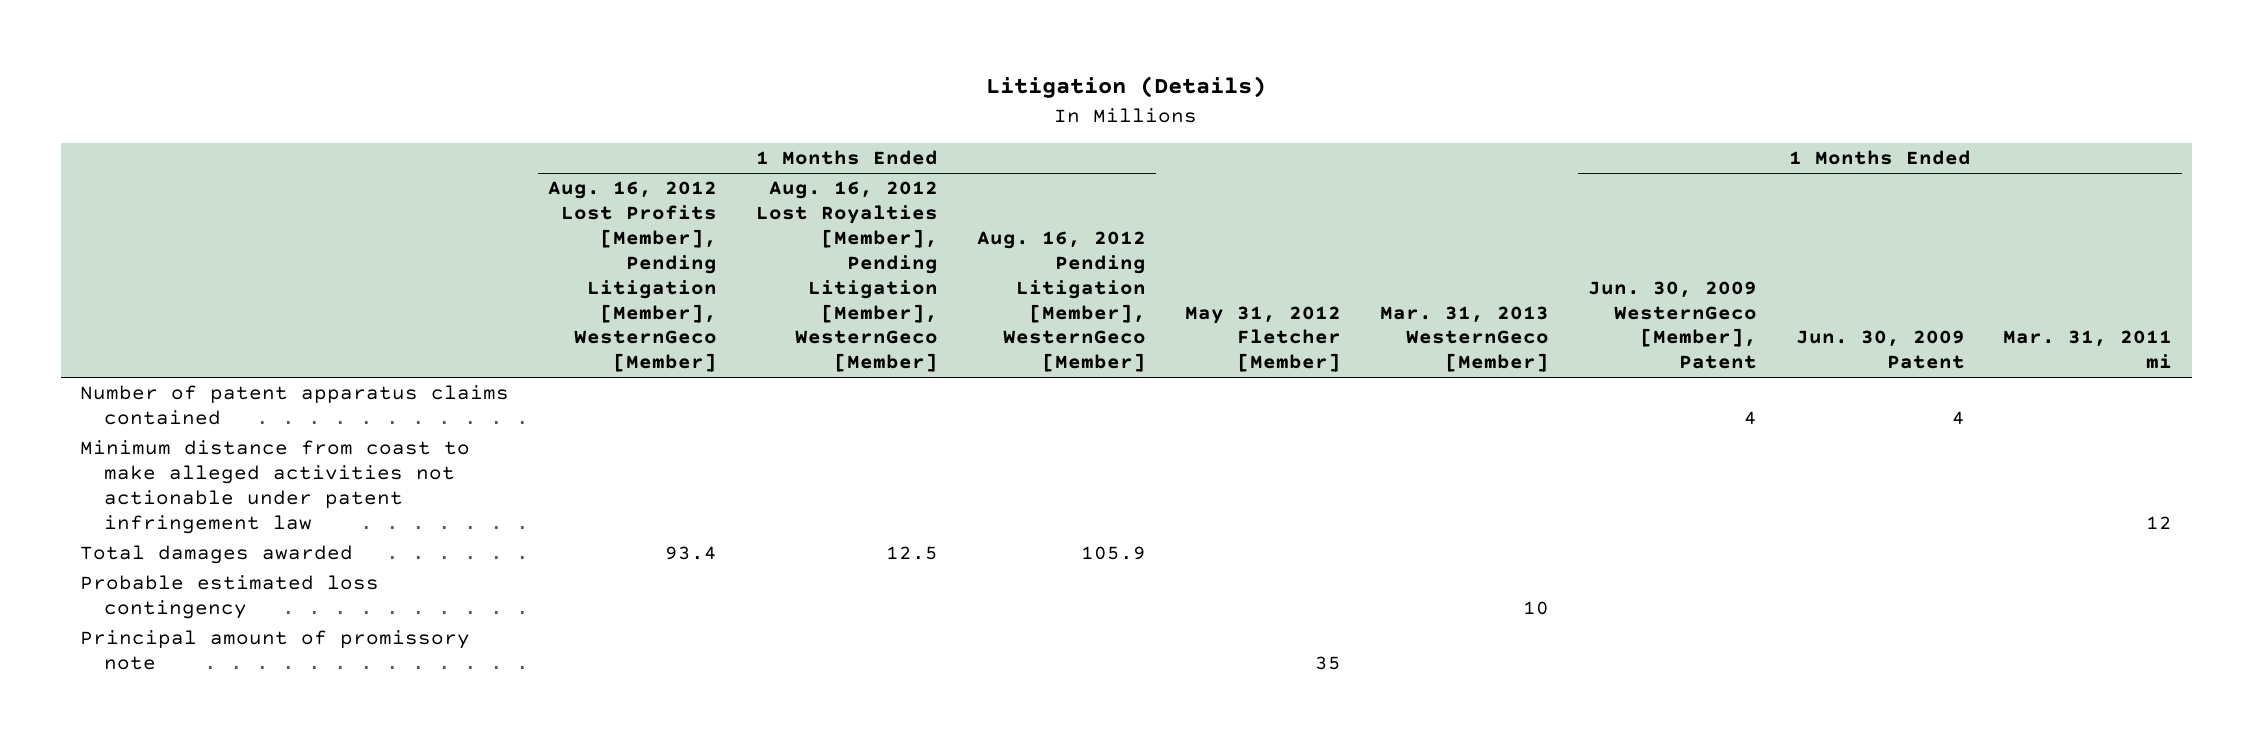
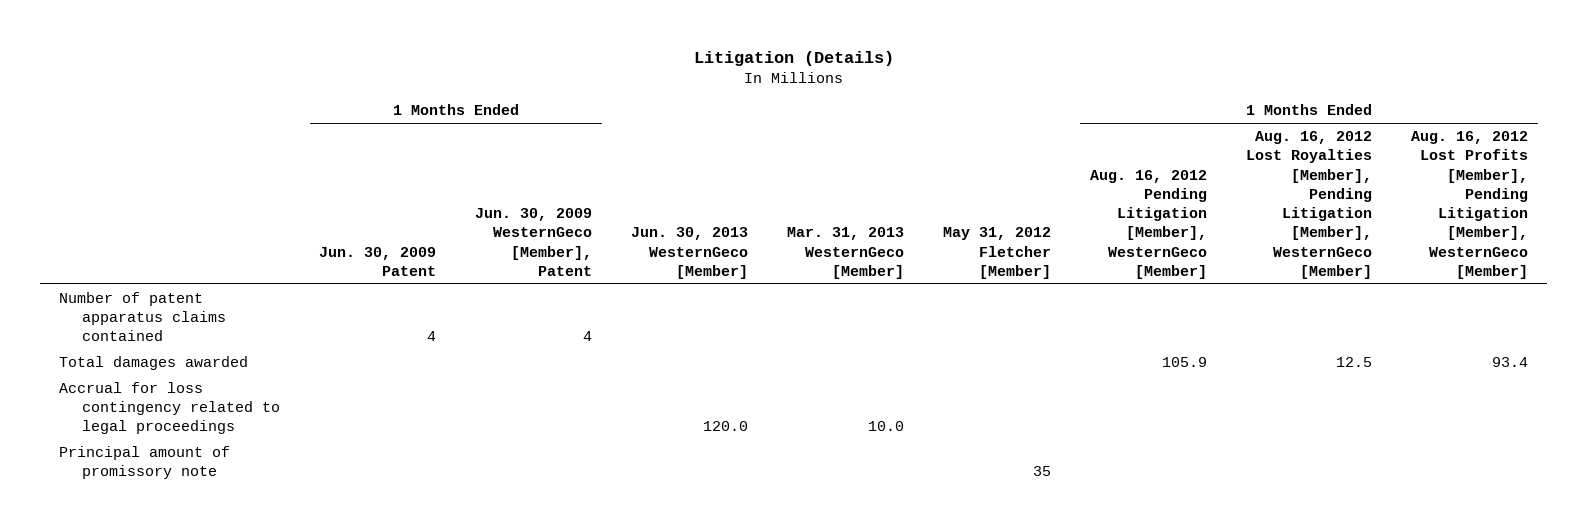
- | 1 Months Ended Aug. 16, 2012 Lost Profits [Member], Pending Litigation [Member], WesternGeco [Member] | 1 Months Ended Aug. 16, 2012 Lost Royalties [Member], Pending Litigation [Member], WesternGeco [Member] | 1 Months Ended Aug. 16, 2012 Pending Litigation [Member], WesternGeco [Member] | May 31, 2012 Fletcher [Member] | Mar. 31, 2013 WesternGeco [Member] | 1 Months Ended Jun. 30, 2009 WesternGeco [Member], Patent | 1 Months Ended Jun. 30, 2009 Patent | 1 Months Ended Mar. 31, 2011 mi
+ | 1 Months Ended Jun. 30, 2009 Patent | 1 Months Ended Jun. 30, 2009 WesternGeco [Member], Patent | Jun. 30, 2013 WesternGeco [Member] | Mar. 31, 2013 WesternGeco [Member] | May 31, 2012 Fletcher [Member] | 1 Months Ended Aug. 16, 2012 Pending Litigation [Member], WesternGeco [Member] | 1 Months Ended Aug. 16, 2012 Lost Royalties [Member], Pending Litigation [Member], WesternGeco [Member] | 1 Months Ended Aug. 16, 2012 Lost Profits [Member], Pending Litigation [Member], WesternGeco [Member]
- Minimum distance from coast to make alleged activities not actionable under patent infringement law | | | | | | | | 12
- Probable estimated loss contingency | | | | | 10 | | |
+ Accrual for loss contingency related to legal proceedings | | | 120.0 | 10.0 | | | |

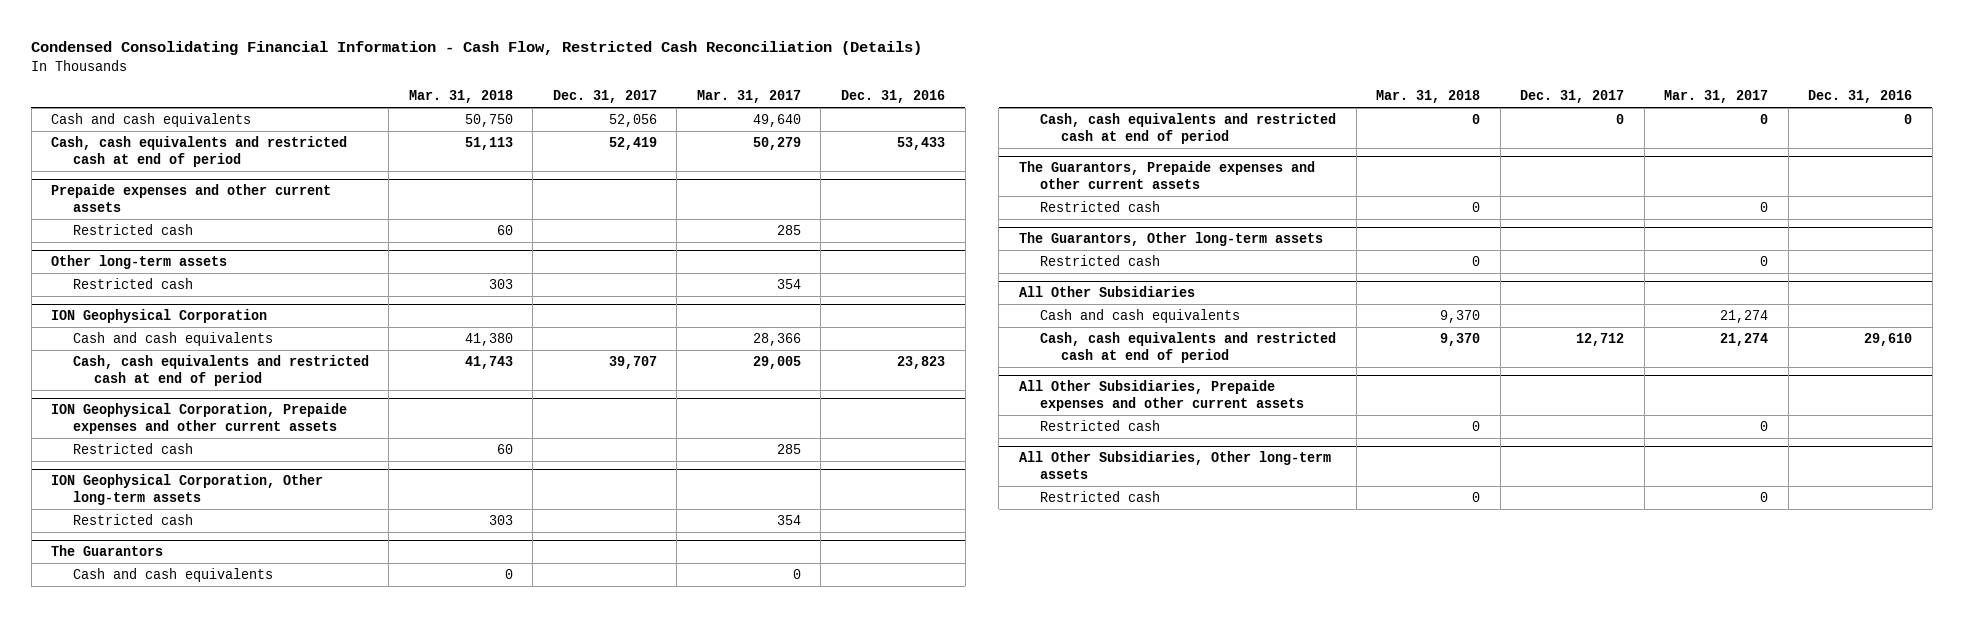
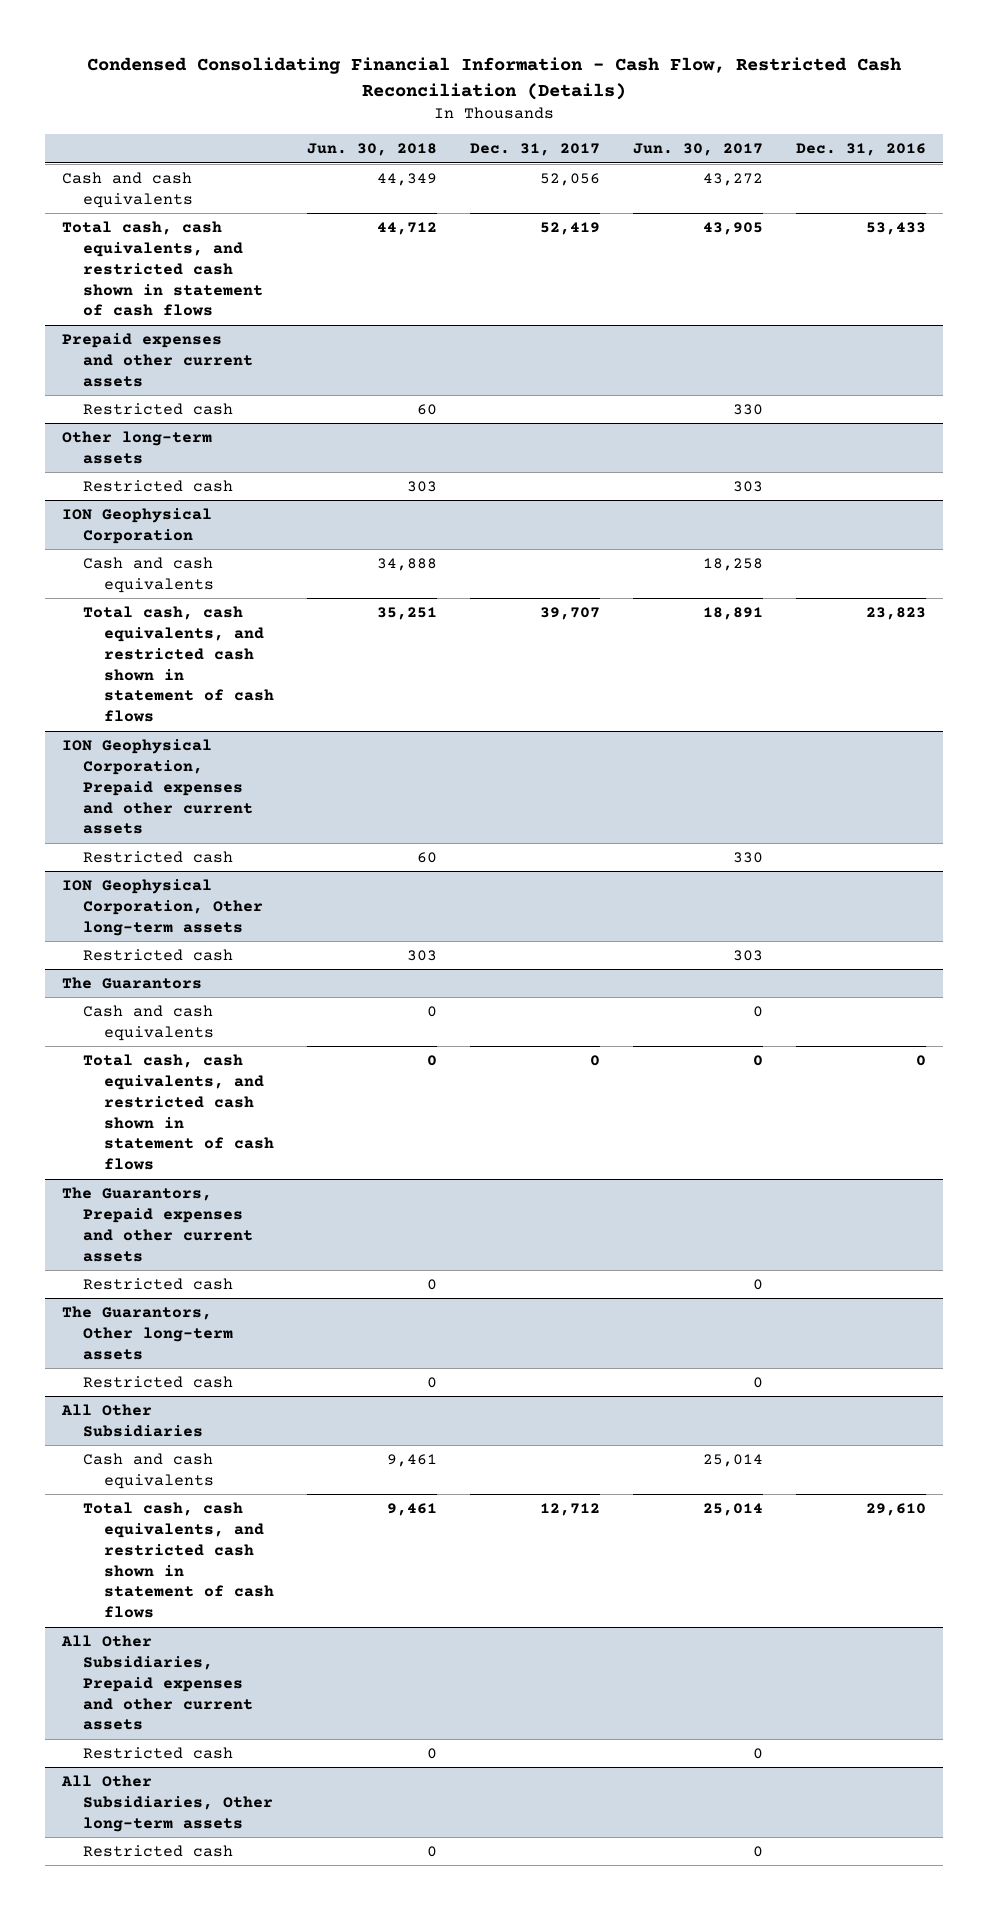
- | Mar. 31, 2018 | Dec. 31, 2017 | Mar. 31, 2017 | Dec. 31, 2016
+ | Jun. 30, 2018 | Dec. 31, 2017 | Jun. 30, 2017 | Dec. 31, 2016
- Cash, cash equivalents and restricted cash at end of period | 51,113 | 52,419 | 50,279 | 53,433
- Prepaide expenses and other current assets
+ Total cash, cash equivalents, and restricted cash shown in statement of cash flows | 44,712 | 52,419 | 43,905 | 53,433
+ Prepaid expenses and other current assets
@ ION Geophysical Corporation
- Cash, cash equivalents and restricted cash at end of period | 41,743 | 39,707 | 29,005 | 23,823
- ION Geophysical Corporation, Prepaide expenses and other current assets
@ ION Geophysical Corporation
+ Total cash, cash equivalents, and restricted cash shown in statement of cash flows | 35,251 | 39,707 | 18,891 | 23,823
+ ION Geophysical Corporation, Prepaid expenses and other current assets
@ The Guarantors
- Cash, cash equivalents and restricted cash at end of period | 0 | 0 | 0 | 0
- The Guarantors, Prepaide expenses and other current assets
@ The Guarantors
+ Total cash, cash equivalents, and restricted cash shown in statement of cash flows | 0 | 0 | 0 | 0
+ The Guarantors, Prepaid expenses and other current assets
@ All Other Subsidiaries
- Cash, cash equivalents and restricted cash at end of period | 9,370 | 12,712 | 21,274 | 29,610
- All Other Subsidiaries, Prepaide expenses and other current assets
@ All Other Subsidiaries
+ Total cash, cash equivalents, and restricted cash shown in statement of cash flows | 9,461 | 12,712 | 25,014 | 29,610
+ All Other Subsidiaries, Prepaid expenses and other current assets

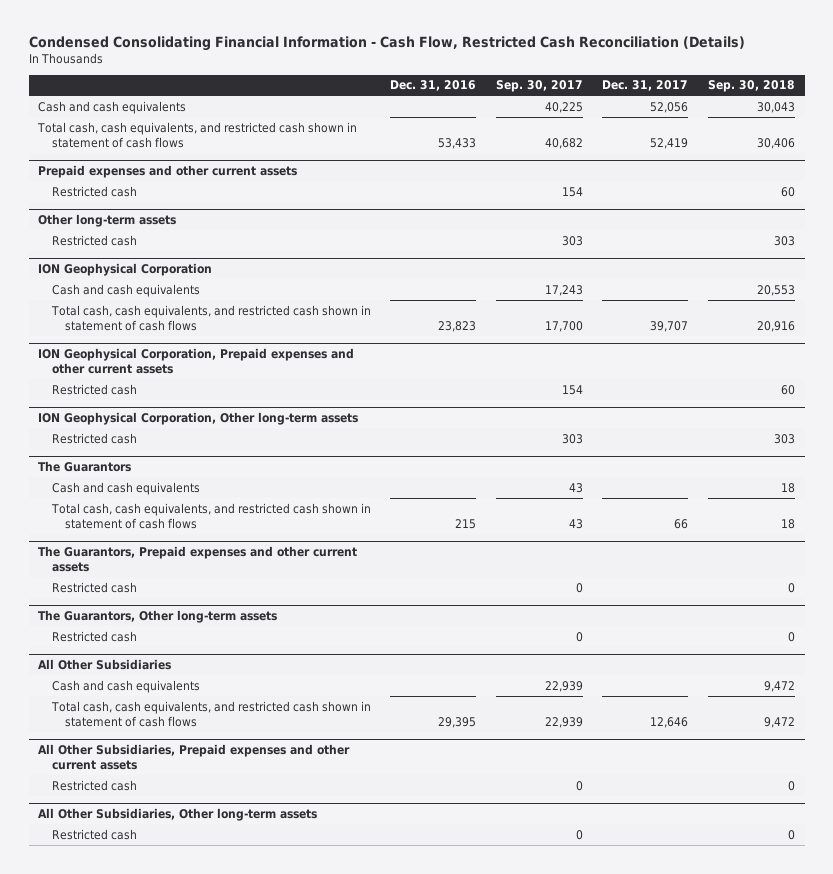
- | Jun. 30, 2018 | Dec. 31, 2017 | Jun. 30, 2017 | Dec. 31, 2016
+ | Dec. 31, 2016 | Sep. 30, 2017 | Dec. 31, 2017 | Sep. 30, 2018
@ The Guarantors
- Total cash, cash equivalents, and restricted cash shown in statement of cash flows | 0 | 0 | 0 | 0
+ Total cash, cash equivalents, and restricted cash shown in statement of cash flows | 215 | 43 | 66 | 18
@ All Other Subsidiaries
- Total cash, cash equivalents, and restricted cash shown in statement of cash flows | 9,461 | 12,712 | 25,014 | 29,610
+ Total cash, cash equivalents, and restricted cash shown in statement of cash flows | 29,395 | 22,939 | 12,646 | 9,472

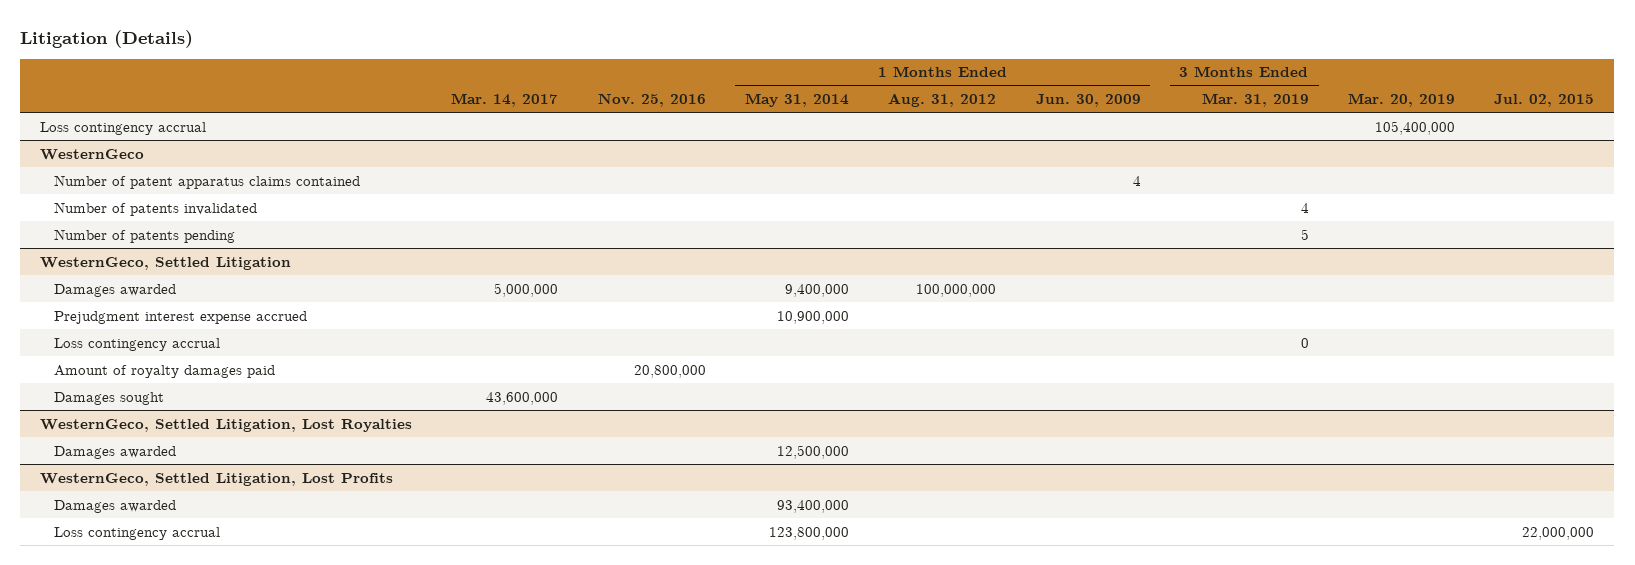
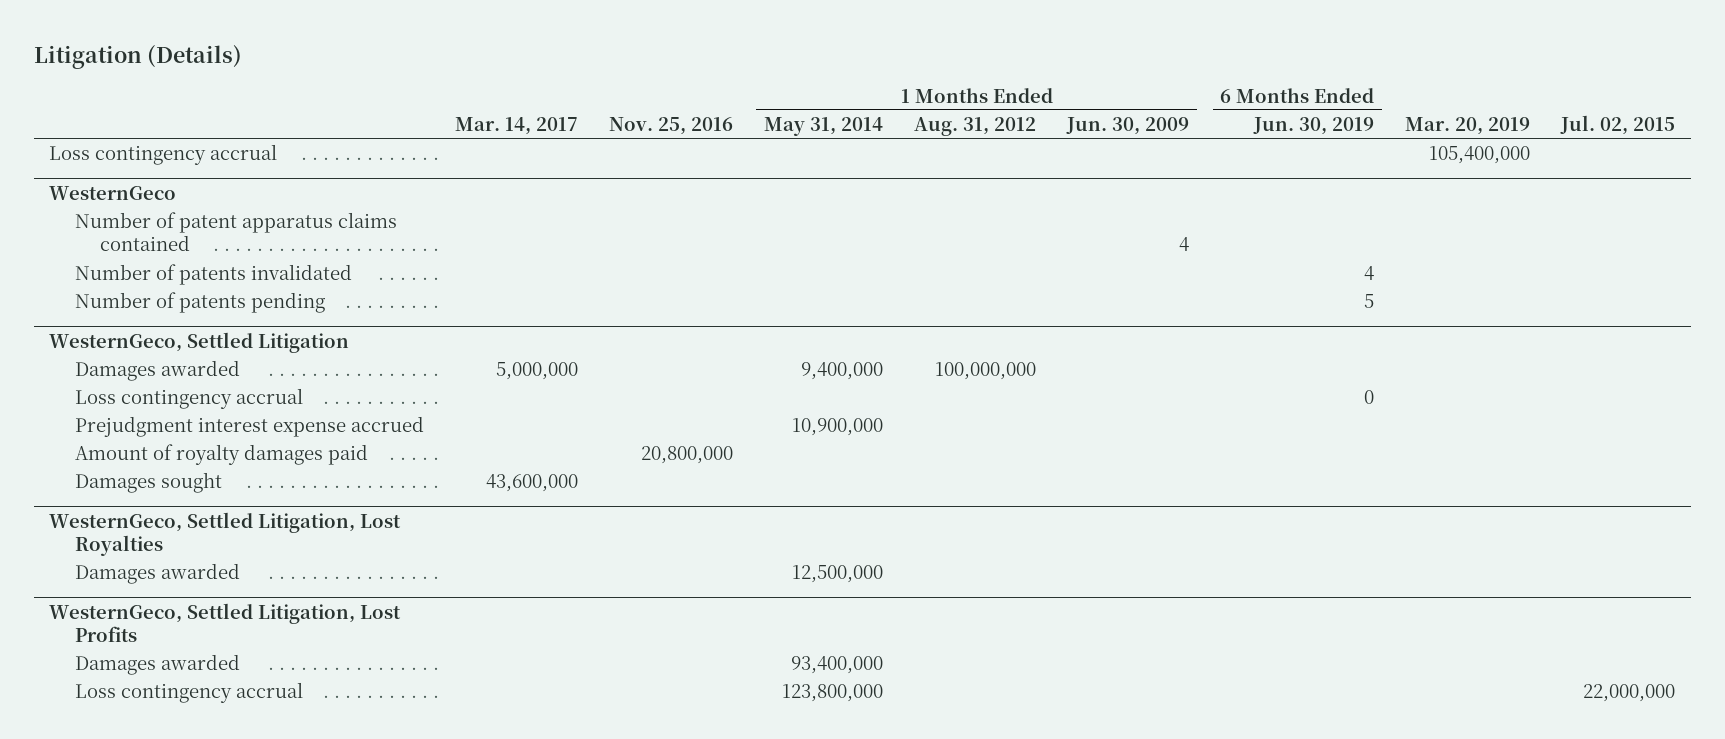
- | Mar. 14, 2017 | Nov. 25, 2016 | 1 Months Ended May 31, 2014 | 1 Months Ended Aug. 31, 2012 | 1 Months Ended Jun. 30, 2009 | 3 Months Ended Mar. 31, 2019 | Mar. 20, 2019 | Jul. 02, 2015
+ | Mar. 14, 2017 | Nov. 25, 2016 | 1 Months Ended May 31, 2014 | 1 Months Ended Aug. 31, 2012 | 1 Months Ended Jun. 30, 2009 | 6 Months Ended Jun. 30, 2019 | Mar. 20, 2019 | Jul. 02, 2015
@ WesternGeco, Settled Litigation
moved down: Prejudgment interest expense accrued | | | 10,900,000 | | | | |

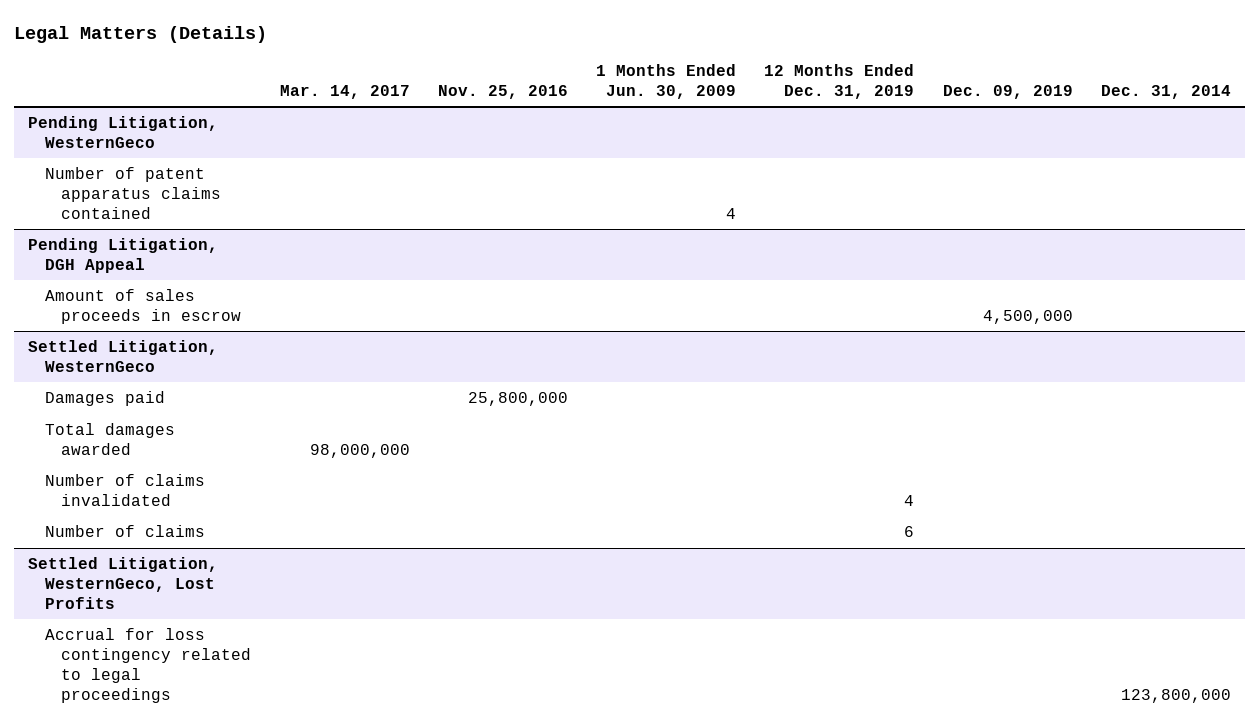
- Litigation (Details)
+ Legal Matters (Details)
- | Mar. 14, 2017 | Nov. 25, 2016 | 1 Months Ended May 31, 2014 | 1 Months Ended Aug. 31, 2012 | 1 Months Ended Jun. 30, 2009 | 6 Months Ended Jun. 30, 2019 | Mar. 20, 2019 | Jul. 02, 2015
+ | Mar. 14, 2017 | Nov. 25, 2016 | 1 Months Ended Jun. 30, 2009 | 12 Months Ended Dec. 31, 2019 | Dec. 09, 2019 | Dec. 31, 2014
- Loss contingency accrual | | | | | | | 105,400,000 |
- WesternGeco
+ Pending Litigation, WesternGeco
- Number of patents invalidated | | | | | | 4 | |
- Number of patents pending | | | | | | 5 | |
- WesternGeco, Settled Litigation
- Damages awarded | 5,000,000 | | 9,400,000 | 100,000,000 | | | |
- Loss contingency accrual | | | | | | 0 | |
- Prejudgment interest expense accrued | | | 10,900,000 | | | | |
- Amount of royalty damages paid | | 20,800,000 | | | | | |
- Damages sought | 43,600,000 | | | | | | |
- WesternGeco, Settled Litigation, Lost Royalties
- Damages awarded | | | 12,500,000 | | | | |
- WesternGeco, Settled Litigation, Lost Profits
- Damages awarded | | | 93,400,000 | | | | |
- Loss contingency accrual | | | 123,800,000 | | | | | 22,000,000
+ Pending Litigation, DGH Appeal
+ Amount of sales proceeds in escrow | | | | | 4,500,000 |
+ Settled Litigation, WesternGeco
+ Damages paid | | 25,800,000 | | | |
+ Total damages awarded | 98,000,000 | | | | |
+ Number of claims invalidated | | | | 4 | |
+ Number of claims | | | | 6 | |
+ Settled Litigation, WesternGeco, Lost Profits
+ Accrual for loss contingency related to legal proceedings | | | | | | 123,800,000

